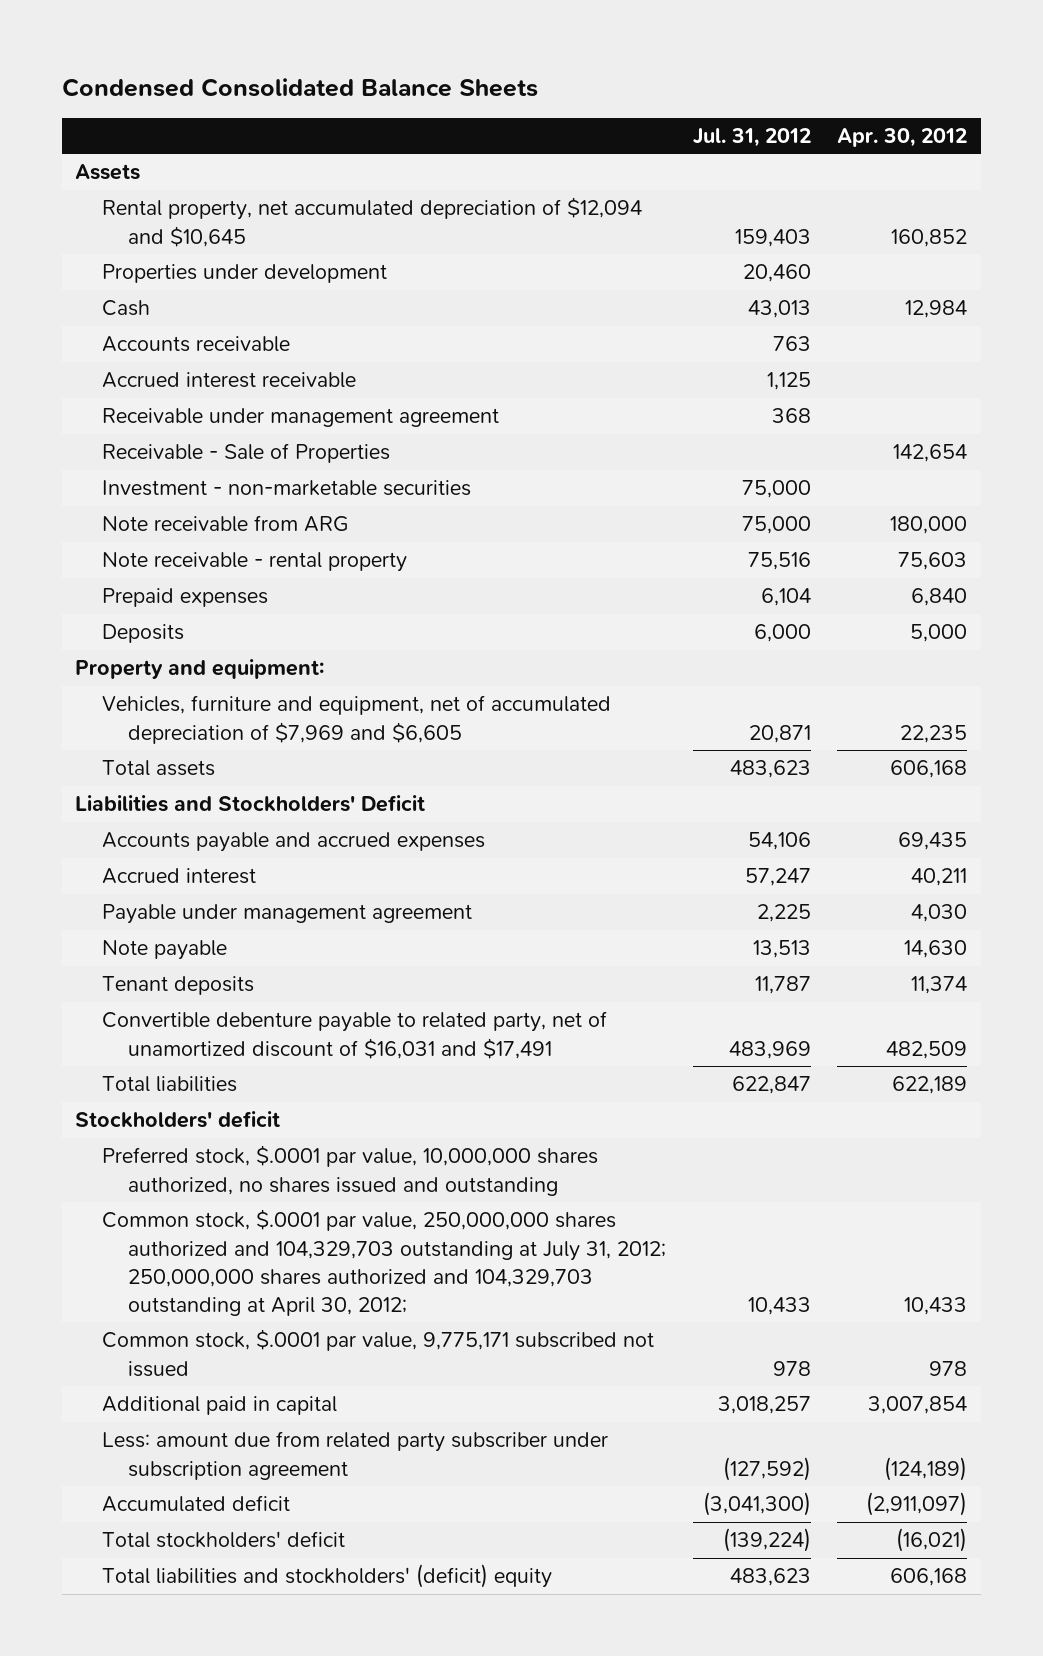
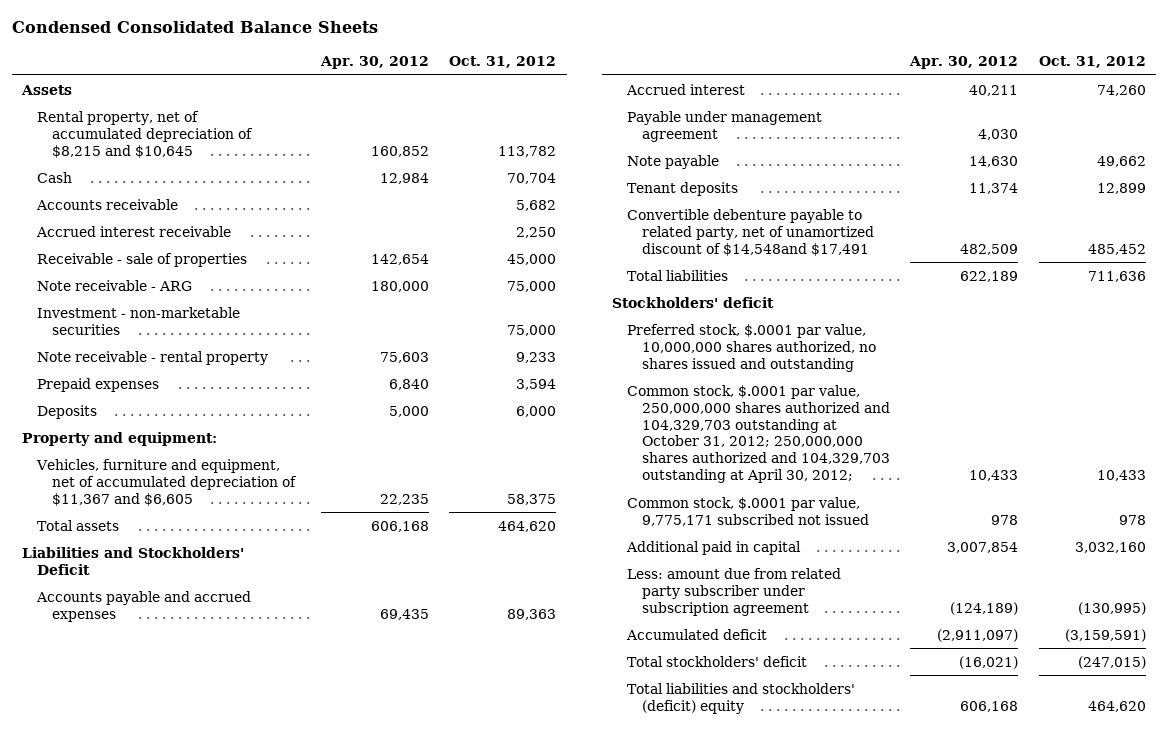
- | Jul. 31, 2012 | Apr. 30, 2012
+ | Apr. 30, 2012 | Oct. 31, 2012
- Rental property, net accumulated depreciation of $12,094 and $10,645 | 159,403 | 160,852
- Properties under development | 20,460 |
+ Rental property, net of accumulated depreciation of $8,215 and $10,645 | 160,852 | 113,782
- Receivable under management agreement | 368 |
- Receivable - Sale of Properties | | 142,654
+ Receivable - sale of properties | 142,654 | 45,000
+ Note receivable - ARG | 180,000 | 75,000
- Note receivable from ARG | 75,000 | 180,000
- Vehicles, furniture and equipment, net of accumulated depreciation of $7,969 and $6,605 | 20,871 | 22,235
+ Vehicles, furniture and equipment, net of accumulated depreciation of $11,367 and $6,605 | 22,235 | 58,375
- Convertible debenture payable to related party, net of unamortized discount of $16,031 and $17,491 | 483,969 | 482,509
+ Convertible debenture payable to related party, net of unamortized discount of $14,548and $17,491 | 482,509 | 485,452
- Common stock, $.0001 par value, 250,000,000 shares authorized and 104,329,703 outstanding at July 31, 2012; 250,000,000 shares authorized and 104,329,703 outstanding at April 30, 2012; | 10,433 | 10,433
+ Common stock, $.0001 par value, 250,000,000 shares authorized and 104,329,703 outstanding at October 31, 2012; 250,000,000 shares authorized and 104,329,703 outstanding at April 30, 2012; | 10,433 | 10,433

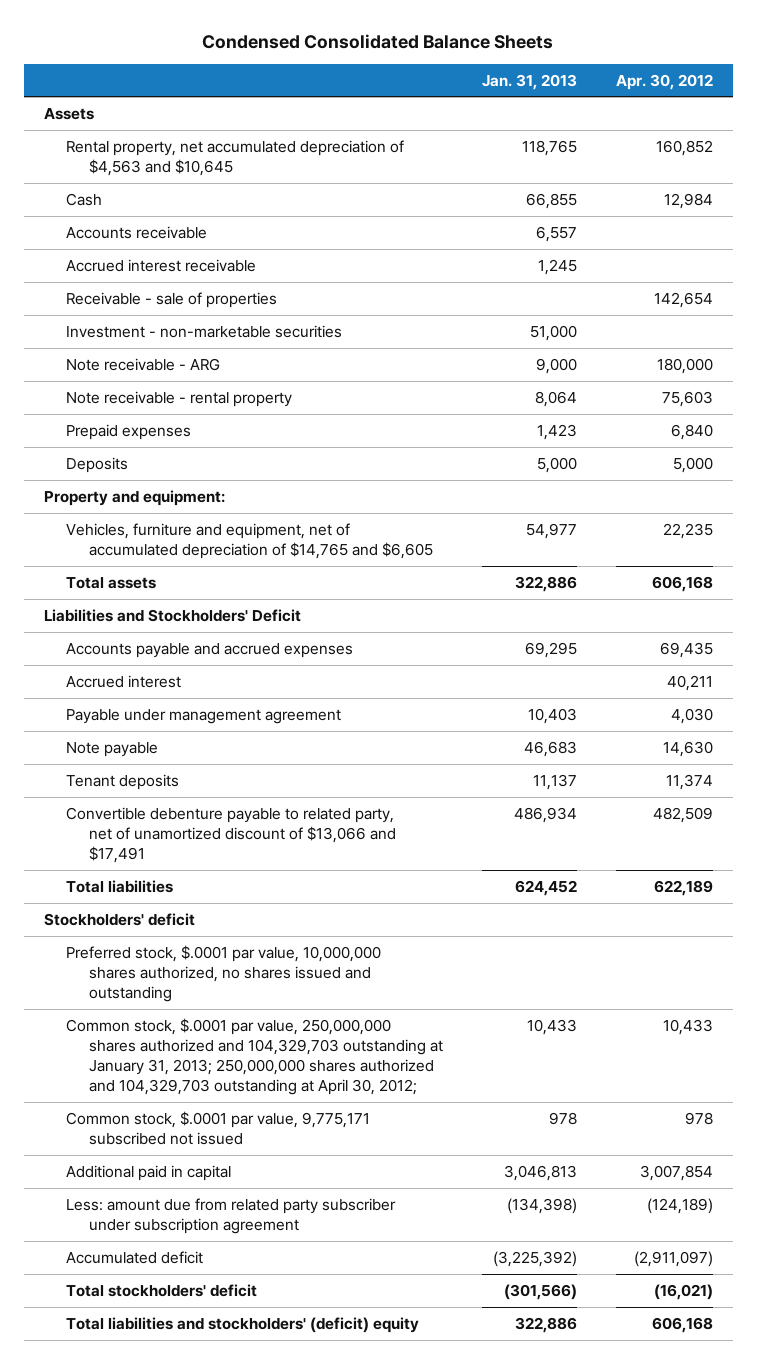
- | Apr. 30, 2012 | Oct. 31, 2012
+ | Jan. 31, 2013 | Apr. 30, 2012
- Rental property, net of accumulated depreciation of $8,215 and $10,645 | 160,852 | 113,782
+ Rental property, net accumulated depreciation of $4,563 and $10,645 | 118,765 | 160,852
moved down: Note receivable - ARG | 9,000 | 180,000
- Vehicles, furniture and equipment, net of accumulated depreciation of $11,367 and $6,605 | 22,235 | 58,375
+ Vehicles, furniture and equipment, net of accumulated depreciation of $14,765 and $6,605 | 54,977 | 22,235
- Convertible debenture payable to related party, net of unamortized discount of $14,548and $17,491 | 482,509 | 485,452
+ Convertible debenture payable to related party, net of unamortized discount of $13,066 and $17,491 | 486,934 | 482,509
- Common stock, $.0001 par value, 250,000,000 shares authorized and 104,329,703 outstanding at October 31, 2012; 250,000,000 shares authorized and 104,329,703 outstanding at April 30, 2012; | 10,433 | 10,433
+ Common stock, $.0001 par value, 250,000,000 shares authorized and 104,329,703 outstanding at January 31, 2013; 250,000,000 shares authorized and 104,329,703 outstanding at April 30, 2012; | 10,433 | 10,433

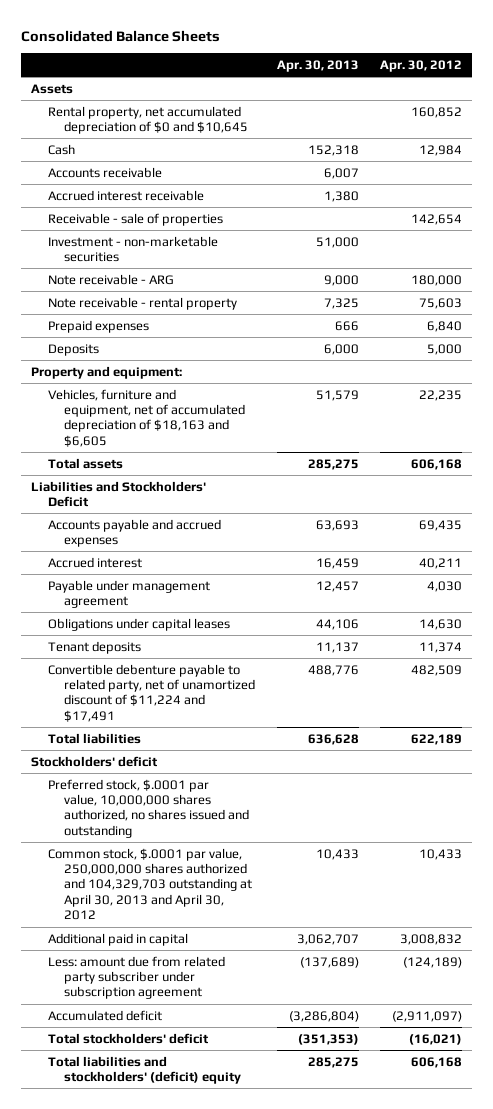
- Condensed Consolidated Balance Sheets
+ Consolidated Balance Sheets
- | Jan. 31, 2013 | Apr. 30, 2012
+ | Apr. 30, 2013 | Apr. 30, 2012
- Rental property, net accumulated depreciation of $4,563 and $10,645 | 118,765 | 160,852
+ Rental property, net accumulated depreciation of $0 and $10,645 | | 160,852
- Vehicles, furniture and equipment, net of accumulated depreciation of $14,765 and $6,605 | 54,977 | 22,235
+ Vehicles, furniture and equipment, net of accumulated depreciation of $18,163 and $6,605 | 51,579 | 22,235
- Note payable | 46,683 | 14,630
+ Obligations under capital leases | 44,106 | 14,630
- Convertible debenture payable to related party, net of unamortized discount of $13,066 and $17,491 | 486,934 | 482,509
+ Convertible debenture payable to related party, net of unamortized discount of $11,224 and $17,491 | 488,776 | 482,509
- Common stock, $.0001 par value, 250,000,000 shares authorized and 104,329,703 outstanding at January 31, 2013; 250,000,000 shares authorized and 104,329,703 outstanding at April 30, 2012; | 10,433 | 10,433
- Common stock, $.0001 par value, 9,775,171 subscribed not issued | 978 | 978
- Additional paid in capital | 3,046,813 | 3,007,854
+ Common stock, $.0001 par value, 250,000,000 shares authorized and 104,329,703 outstanding at April 30, 2013 and April 30, 2012 | 10,433 | 10,433
+ Additional paid in capital | 3,062,707 | 3,008,832

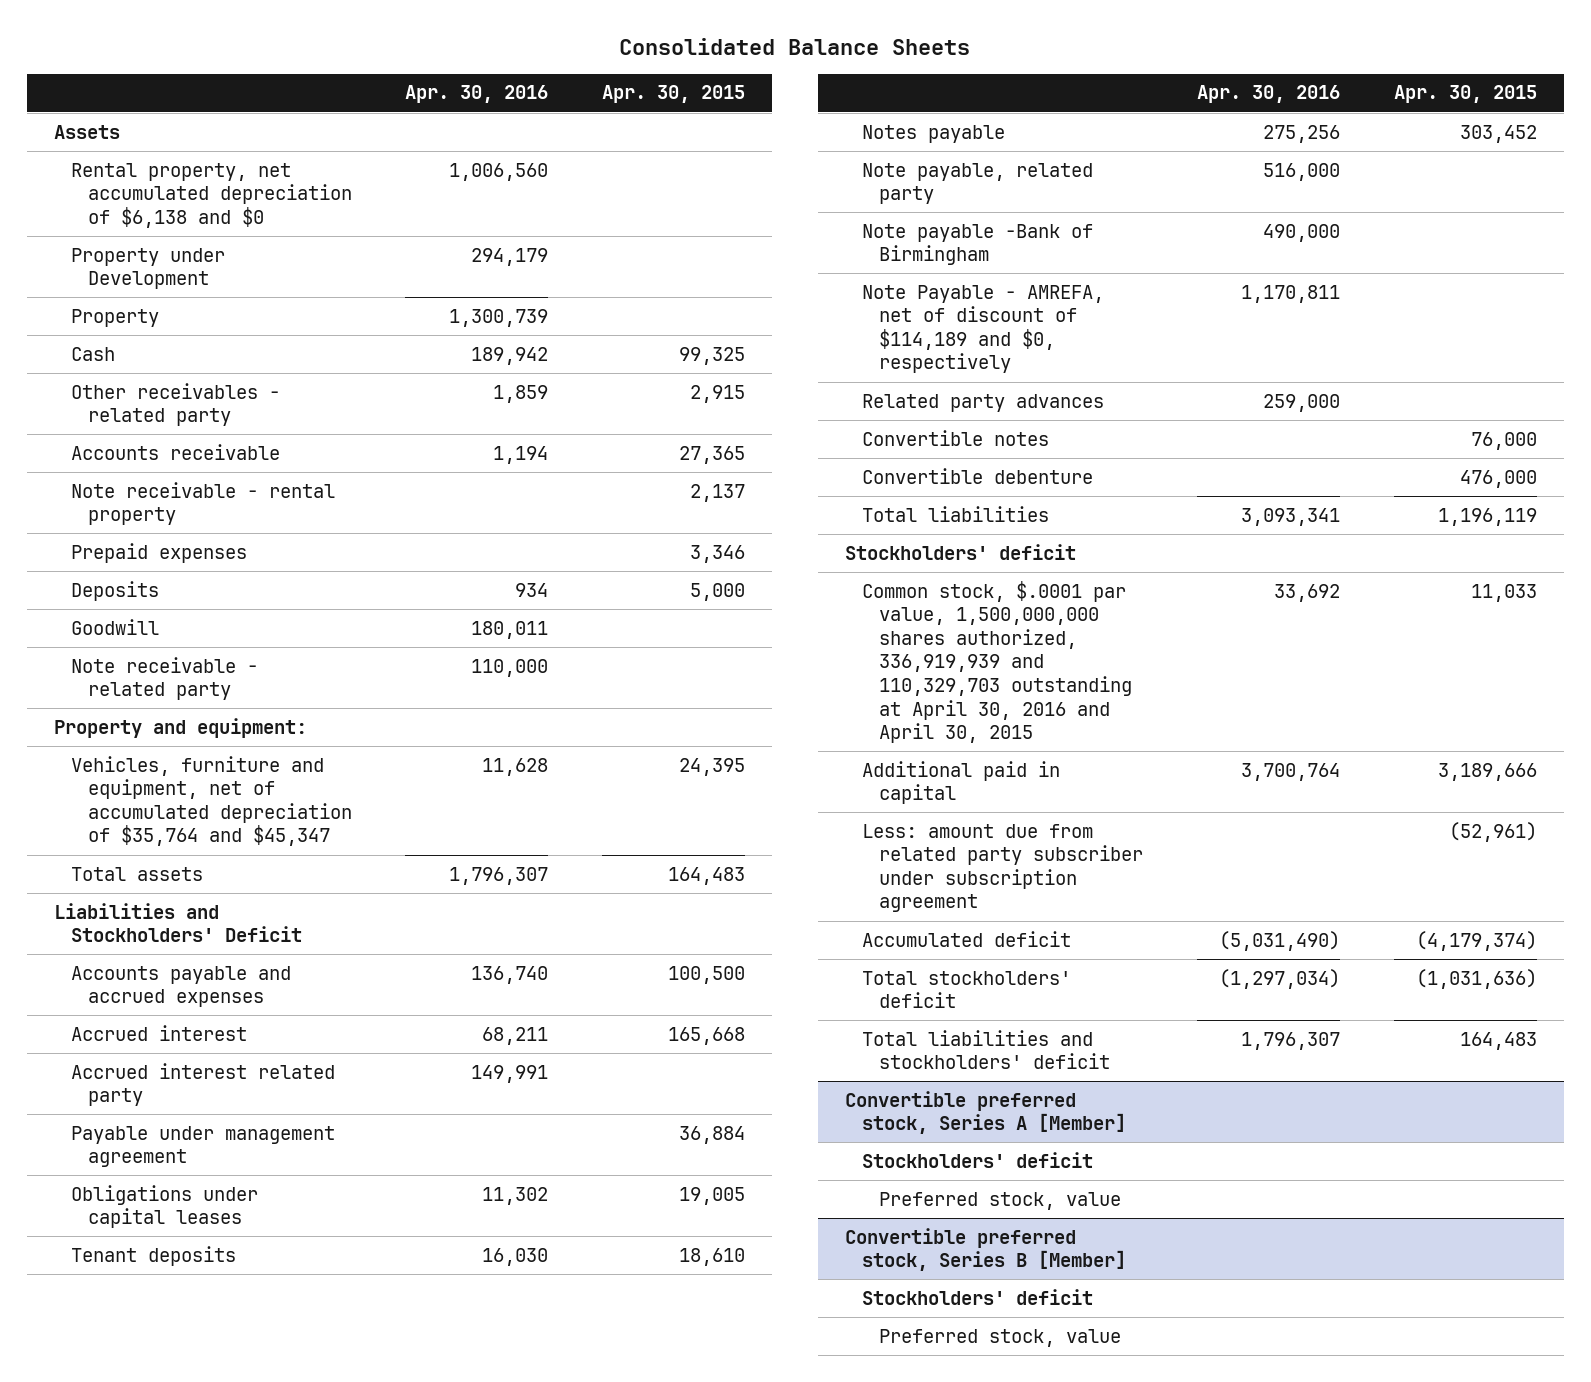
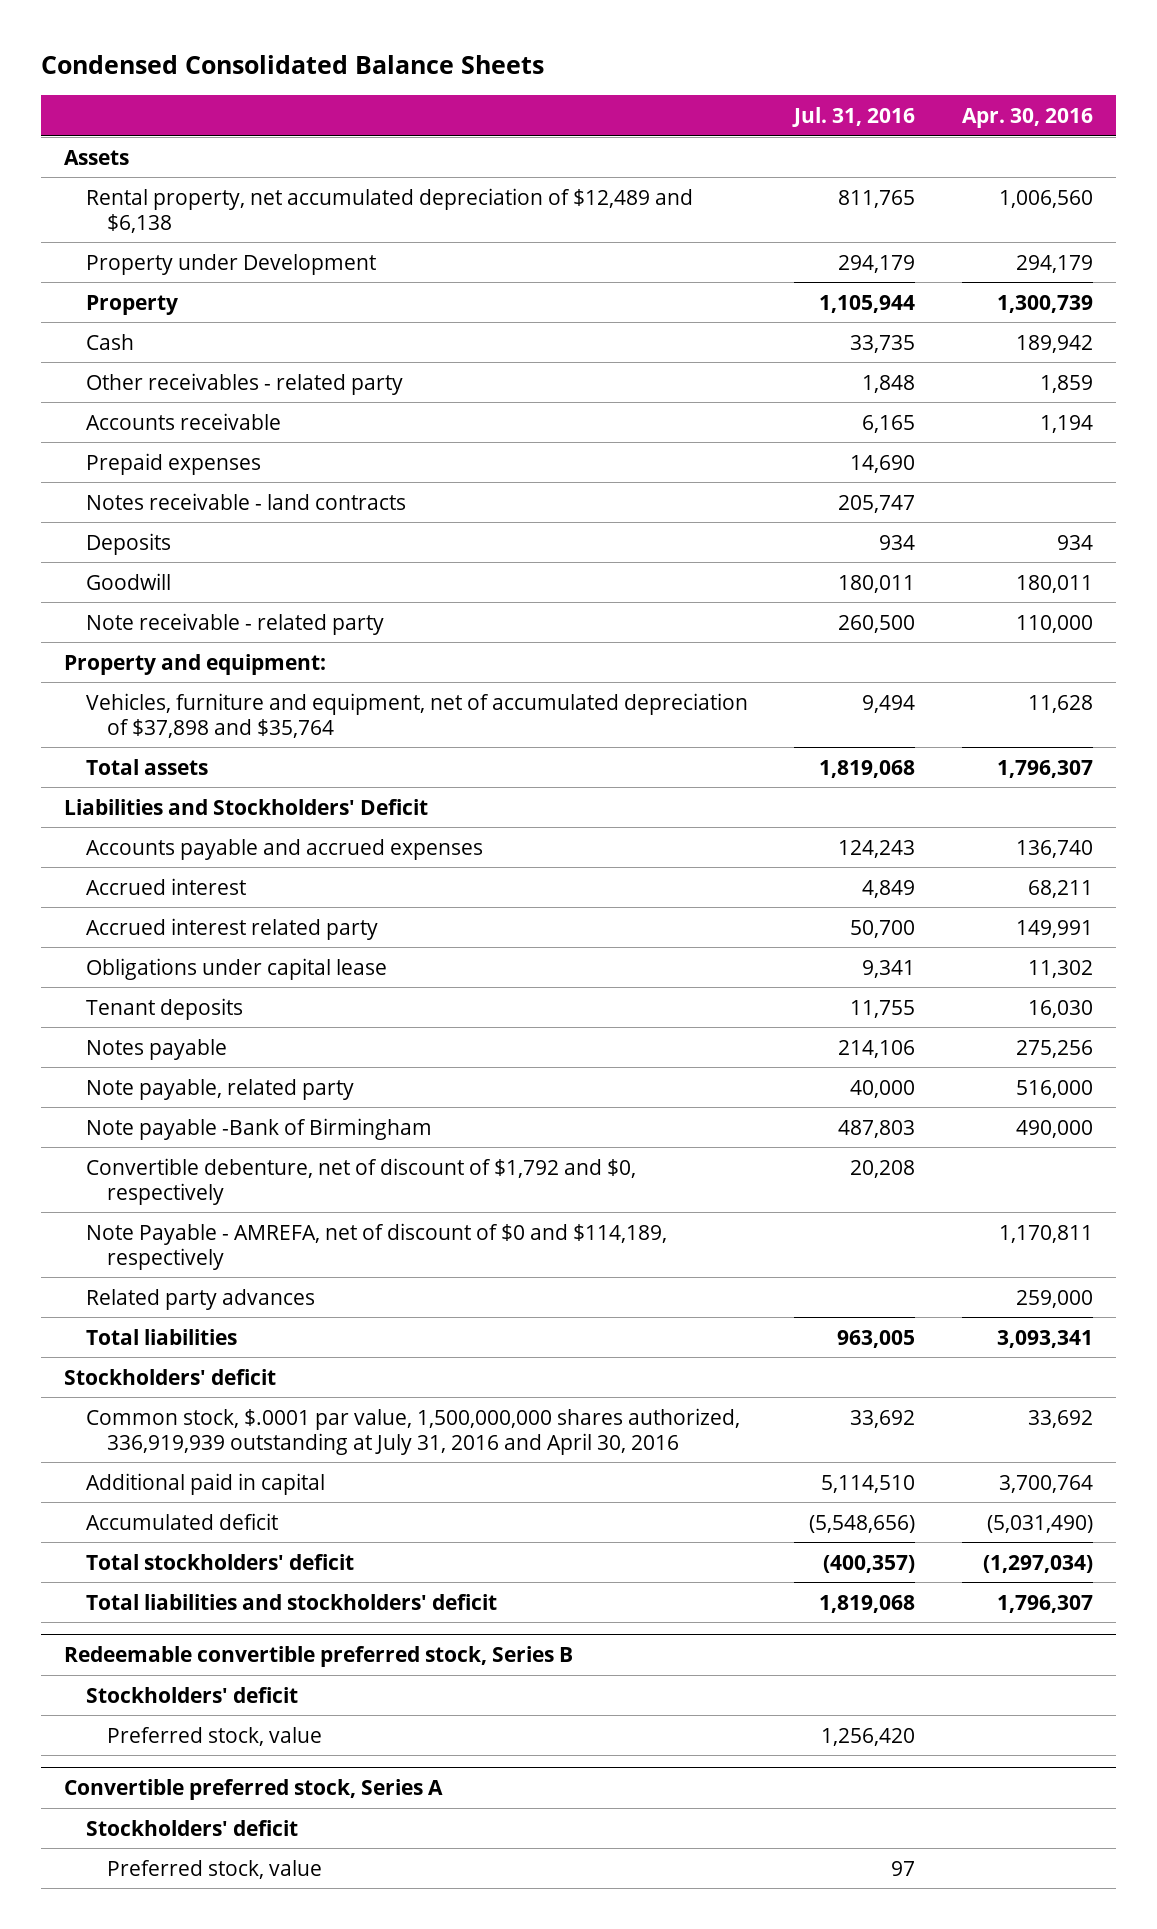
- Consolidated Balance Sheets
+ Condensed Consolidated Balance Sheets
- | Apr. 30, 2016 | Apr. 30, 2015
+ | Jul. 31, 2016 | Apr. 30, 2016
- Rental property, net accumulated depreciation of $6,138 and $0 | 1,006,560 |
+ Rental property, net accumulated depreciation of $12,489 and $6,138 | 811,765 | 1,006,560
- Note receivable - rental property | | 2,137
+ Notes receivable - land contracts | 205,747 |
- Vehicles, furniture and equipment, net of accumulated depreciation of $35,764 and $45,347 | 11,628 | 24,395
+ Vehicles, furniture and equipment, net of accumulated depreciation of $37,898 and $35,764 | 9,494 | 11,628
- Payable under management agreement | | 36,884
- Obligations under capital leases | 11,302 | 19,005
+ Obligations under capital lease | 9,341 | 11,302
- Note Payable - AMREFA, net of discount of $114,189 and $0, respectively | 1,170,811 |
+ Convertible debenture, net of discount of $1,792 and $0, respectively | 20,208 |
+ Note Payable - AMREFA, net of discount of $0 and $114,189, respectively | | 1,170,811
- Convertible notes | | 76,000
- Convertible debenture | | 476,000
- Common stock, $.0001 par value, 1,500,000,000 shares authorized, 336,919,939 and 110,329,703 outstanding at April 30, 2016 and April 30, 2015 | 33,692 | 11,033
+ Common stock, $.0001 par value, 1,500,000,000 shares authorized, 336,919,939 outstanding at July 31, 2016 and April 30, 2016 | 33,692 | 33,692
- Less: amount due from related party subscriber under subscription agreement | | (52,961)
- Convertible preferred stock, Series A [Member]
+ Redeemable convertible preferred stock, Series B
- Convertible preferred stock, Series B [Member]
+ Convertible preferred stock, Series A

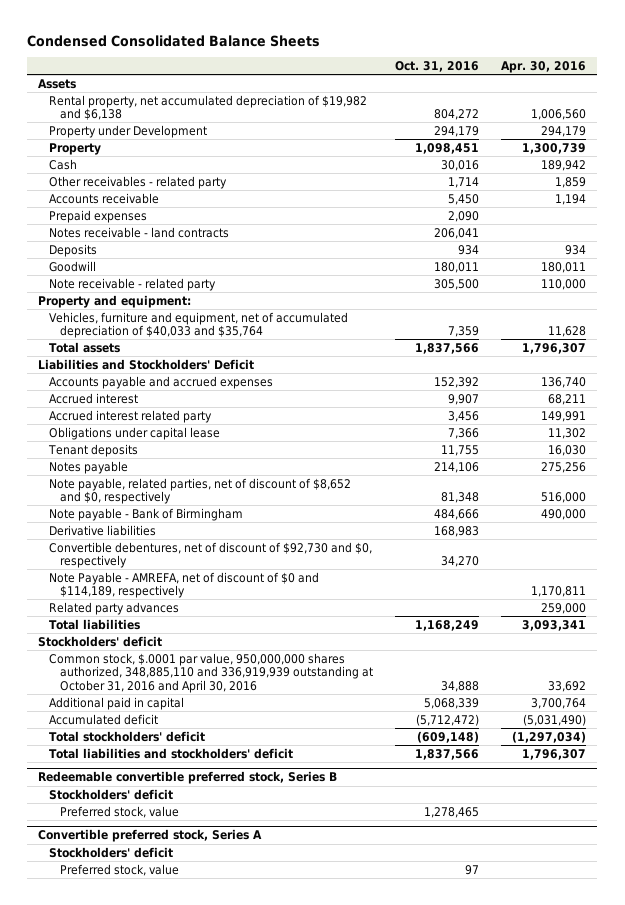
- | Jul. 31, 2016 | Apr. 30, 2016
+ | Oct. 31, 2016 | Apr. 30, 2016
- Rental property, net accumulated depreciation of $12,489 and $6,138 | 811,765 | 1,006,560
+ Rental property, net accumulated depreciation of $19,982 and $6,138 | 804,272 | 1,006,560
- Vehicles, furniture and equipment, net of accumulated depreciation of $37,898 and $35,764 | 9,494 | 11,628
+ Vehicles, furniture and equipment, net of accumulated depreciation of $40,033 and $35,764 | 7,359 | 11,628
- Note payable, related party | 40,000 | 516,000
- Note payable -Bank of Birmingham | 487,803 | 490,000
- Convertible debenture, net of discount of $1,792 and $0, respectively | 20,208 |
+ Note payable, related parties, net of discount of $8,652 and $0, respectively | 81,348 | 516,000
+ Note payable - Bank of Birmingham | 484,666 | 490,000
+ Derivative liabilities | 168,983 |
+ Convertible debentures, net of discount of $92,730 and $0, respectively | 34,270 |
- Common stock, $.0001 par value, 1,500,000,000 shares authorized, 336,919,939 outstanding at July 31, 2016 and April 30, 2016 | 33,692 | 33,692
+ Common stock, $.0001 par value, 950,000,000 shares authorized, 348,885,110 and 336,919,939 outstanding at October 31, 2016 and April 30, 2016 | 34,888 | 33,692

